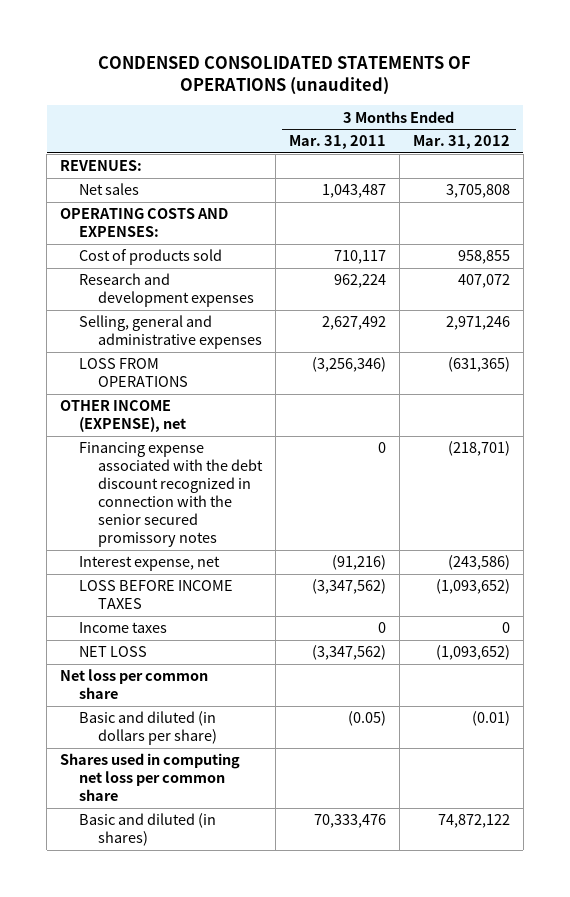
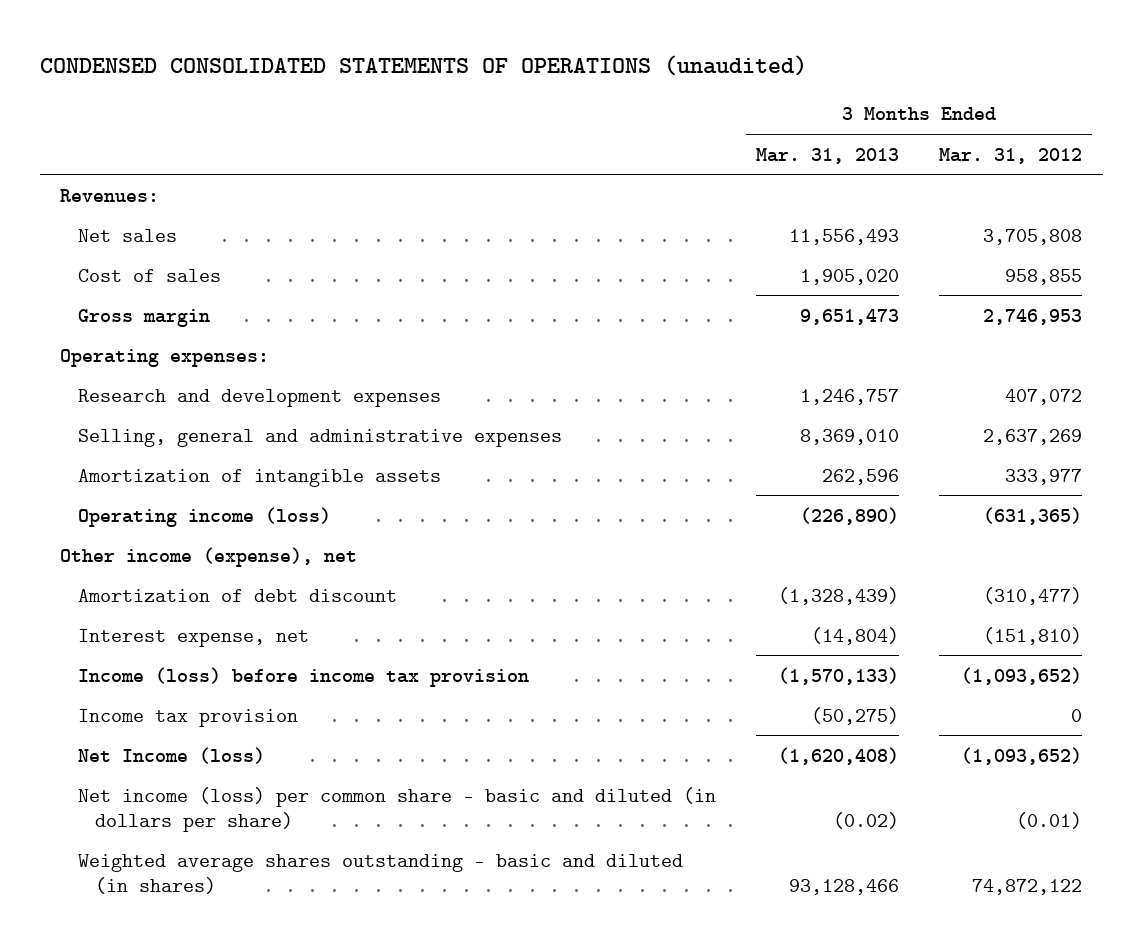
- | 3 Months Ended Mar. 31, 2011 | 3 Months Ended Mar. 31, 2012
+ | 3 Months Ended Mar. 31, 2013 | 3 Months Ended Mar. 31, 2012
- REVENUES:
+ Revenues:
- OPERATING COSTS AND EXPENSES:
- Cost of products sold | 710,117 | 958,855
+ Cost of sales | 1,905,020 | 958,855
+ Gross margin | 9,651,473 | 2,746,953
+ Operating expenses:
- Selling, general and administrative expenses | 2,627,492 | 2,971,246
- LOSS FROM OPERATIONS | (3,256,346) | (631,365)
- OTHER INCOME (EXPENSE), net
- Financing expense associated with the debt discount recognized in connection with the senior secured promissory notes | 0 | (218,701)
- Interest expense, net | (91,216) | (243,586)
- LOSS BEFORE INCOME TAXES | (3,347,562) | (1,093,652)
- Income taxes | 0 | 0
- NET LOSS | (3,347,562) | (1,093,652)
- Net loss per common share
- Basic and diluted (in dollars per share) | (0.05) | (0.01)
- Shares used in computing net loss per common share
- Basic and diluted (in shares) | 70,333,476 | 74,872,122
+ Selling, general and administrative expenses | 8,369,010 | 2,637,269
+ Amortization of intangible assets | 262,596 | 333,977
+ Operating income (loss) | (226,890) | (631,365)
+ Other income (expense), net
+ Amortization of debt discount | (1,328,439) | (310,477)
+ Interest expense, net | (14,804) | (151,810)
+ Income (loss) before income tax provision | (1,570,133) | (1,093,652)
+ Income tax provision | (50,275) | 0
+ Net Income (loss) | (1,620,408) | (1,093,652)
+ Net income (loss) per common share - basic and diluted (in dollars per share) | (0.02) | (0.01)
+ Weighted average shares outstanding - basic and diluted (in shares) | 93,128,466 | 74,872,122

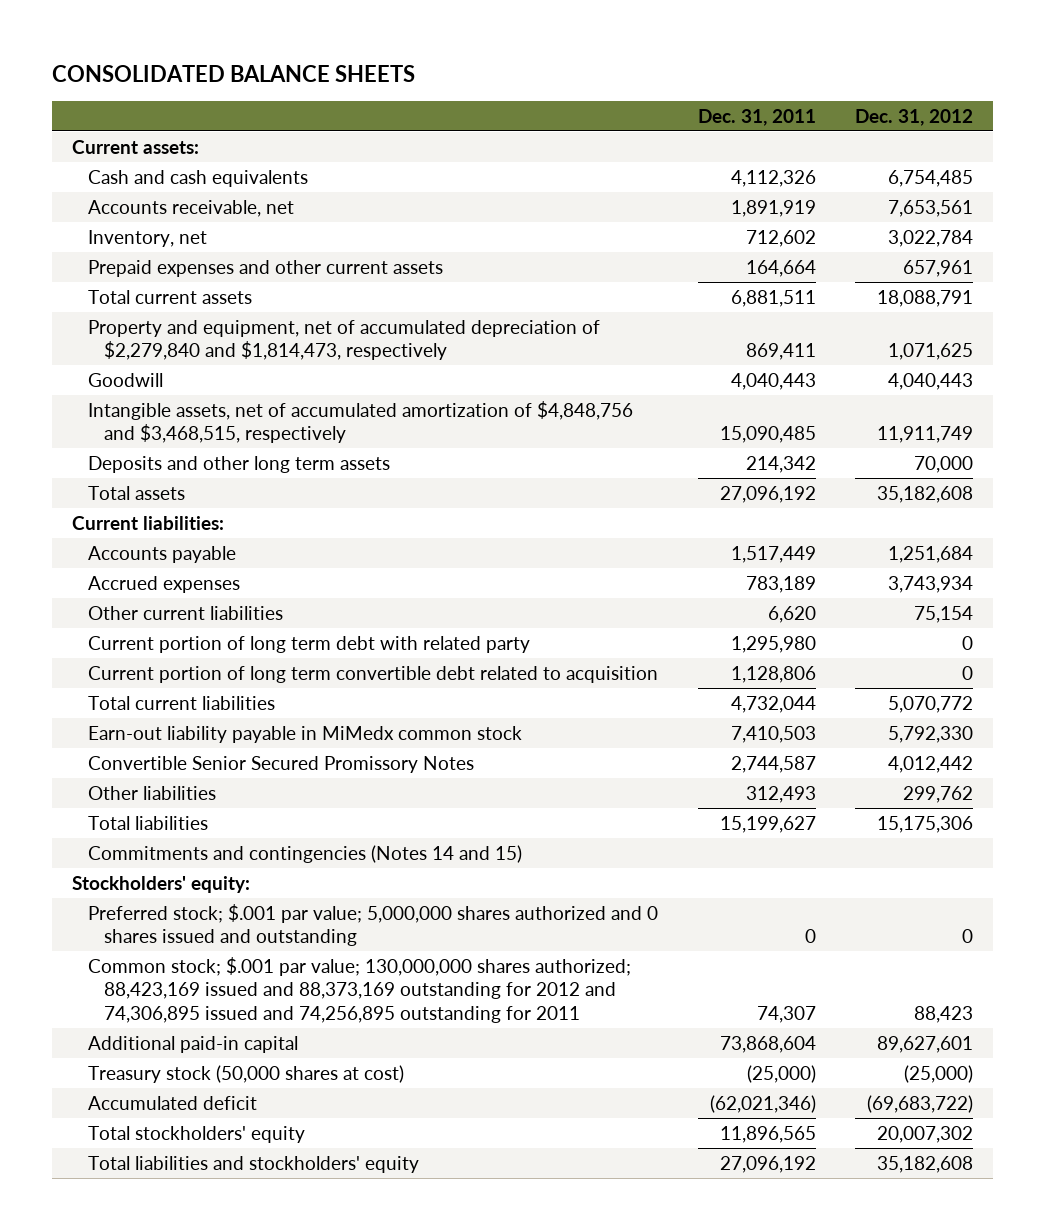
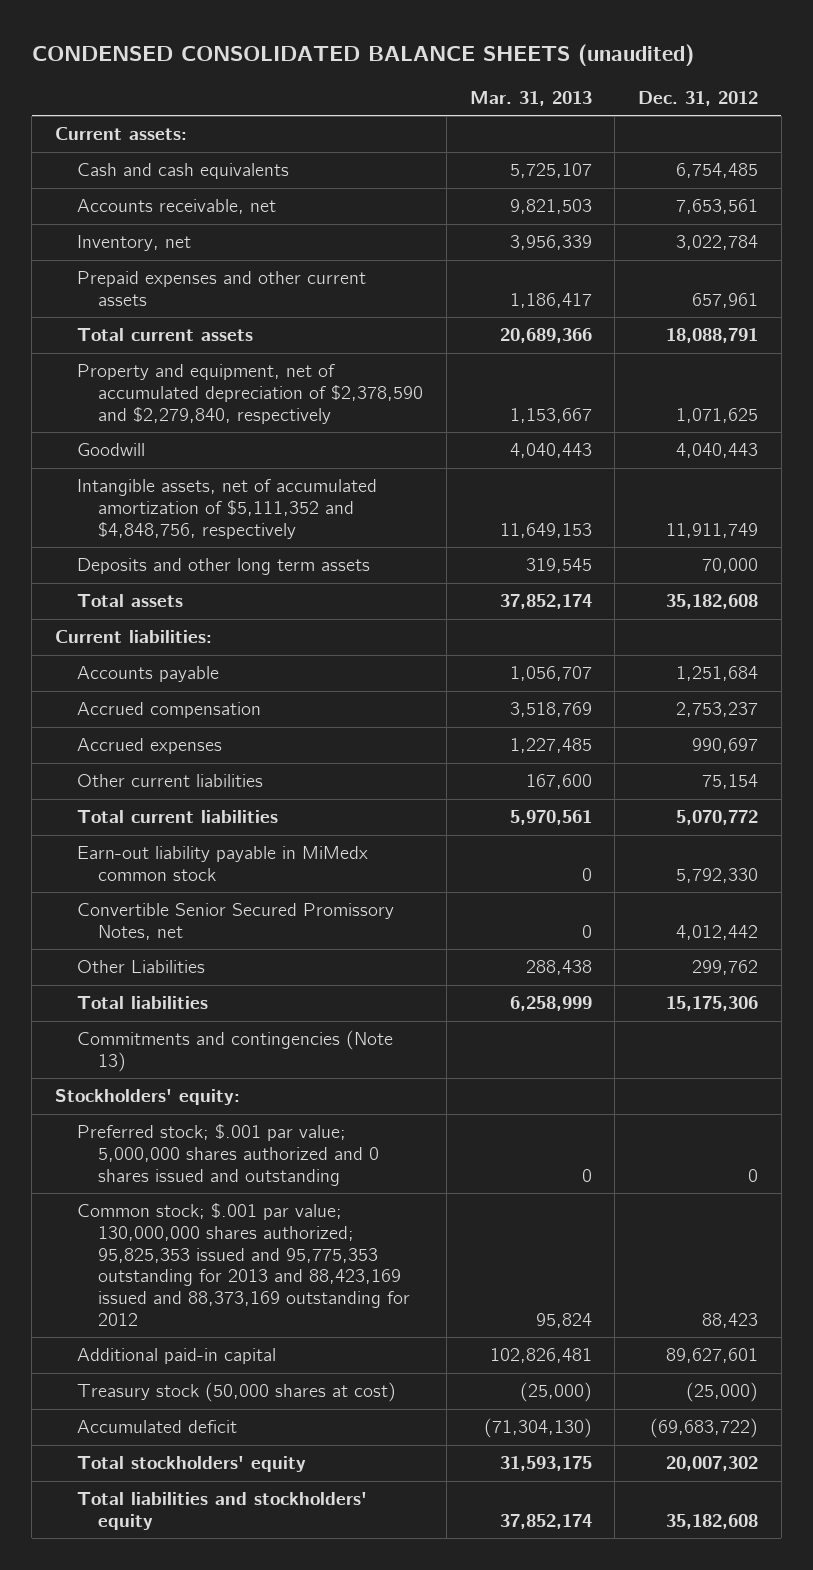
- CONSOLIDATED BALANCE SHEETS
+ CONDENSED CONSOLIDATED BALANCE SHEETS (unaudited)
- | Dec. 31, 2011 | Dec. 31, 2012
+ | Mar. 31, 2013 | Dec. 31, 2012
- Property and equipment, net of accumulated depreciation of $2,279,840 and $1,814,473, respectively | 869,411 | 1,071,625
+ Property and equipment, net of accumulated depreciation of $2,378,590 and $2,279,840, respectively | 1,153,667 | 1,071,625
- Intangible assets, net of accumulated amortization of $4,848,756 and $3,468,515, respectively | 15,090,485 | 11,911,749
+ Intangible assets, net of accumulated amortization of $5,111,352 and $4,848,756, respectively | 11,649,153 | 11,911,749
- Accrued expenses | 783,189 | 3,743,934
+ Accrued compensation | 3,518,769 | 2,753,237
+ Accrued expenses | 1,227,485 | 990,697
- Current portion of long term debt with related party | 1,295,980 | 0
- Current portion of long term convertible debt related to acquisition | 1,128,806 | 0
- Convertible Senior Secured Promissory Notes | 2,744,587 | 4,012,442
- Other liabilities | 312,493 | 299,762
+ Convertible Senior Secured Promissory Notes, net | 0 | 4,012,442
+ Other Liabilities | 288,438 | 299,762
- Commitments and contingencies (Notes 14 and 15)
+ Commitments and contingencies (Note 13)
- Common stock; $.001 par value; 130,000,000 shares authorized; 88,423,169 issued and 88,373,169 outstanding for 2012 and 74,306,895 issued and 74,256,895 outstanding for 2011 | 74,307 | 88,423
+ Common stock; $.001 par value; 130,000,000 shares authorized; 95,825,353 issued and 95,775,353 outstanding for 2013 and 88,423,169 issued and 88,373,169 outstanding for 2012 | 95,824 | 88,423

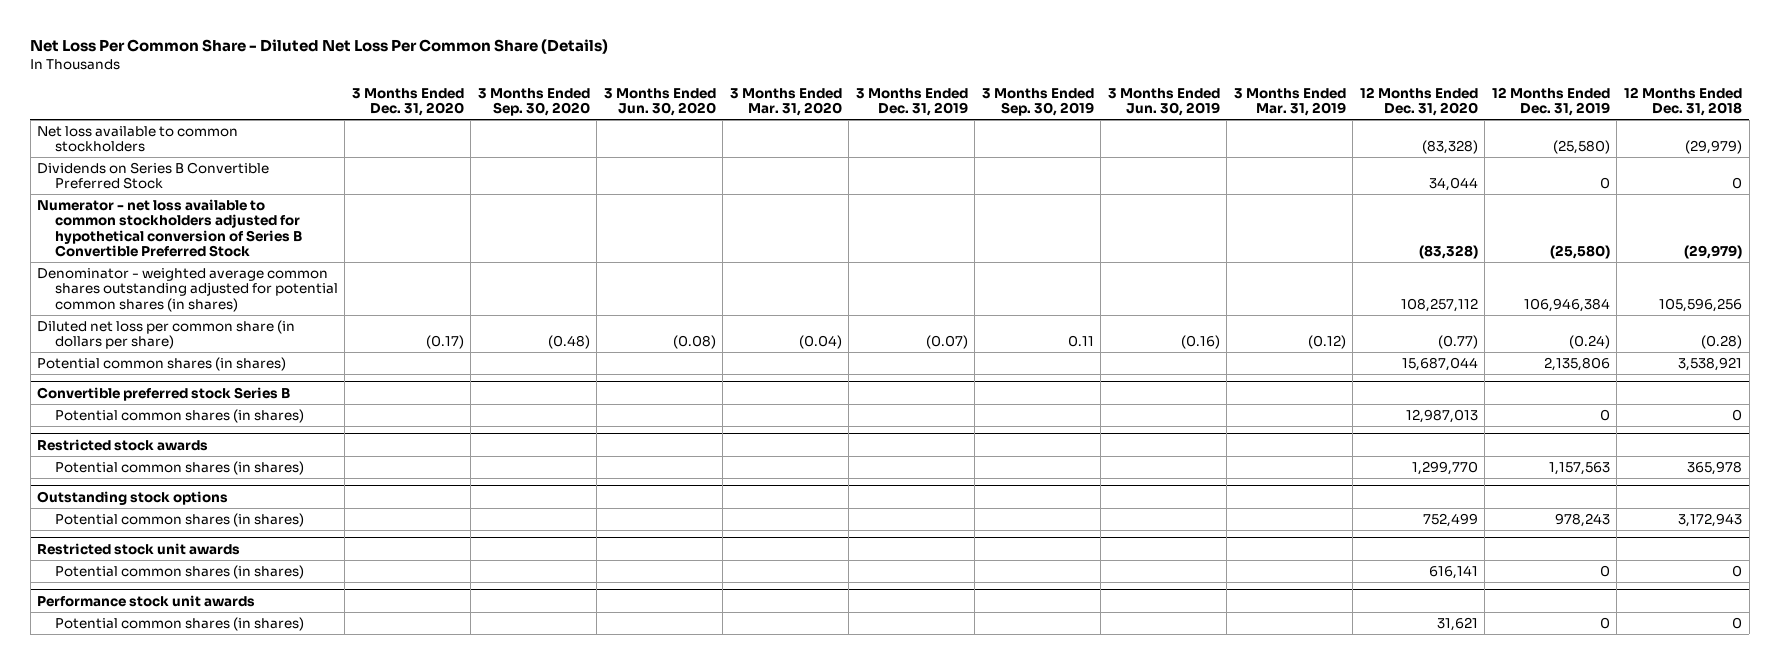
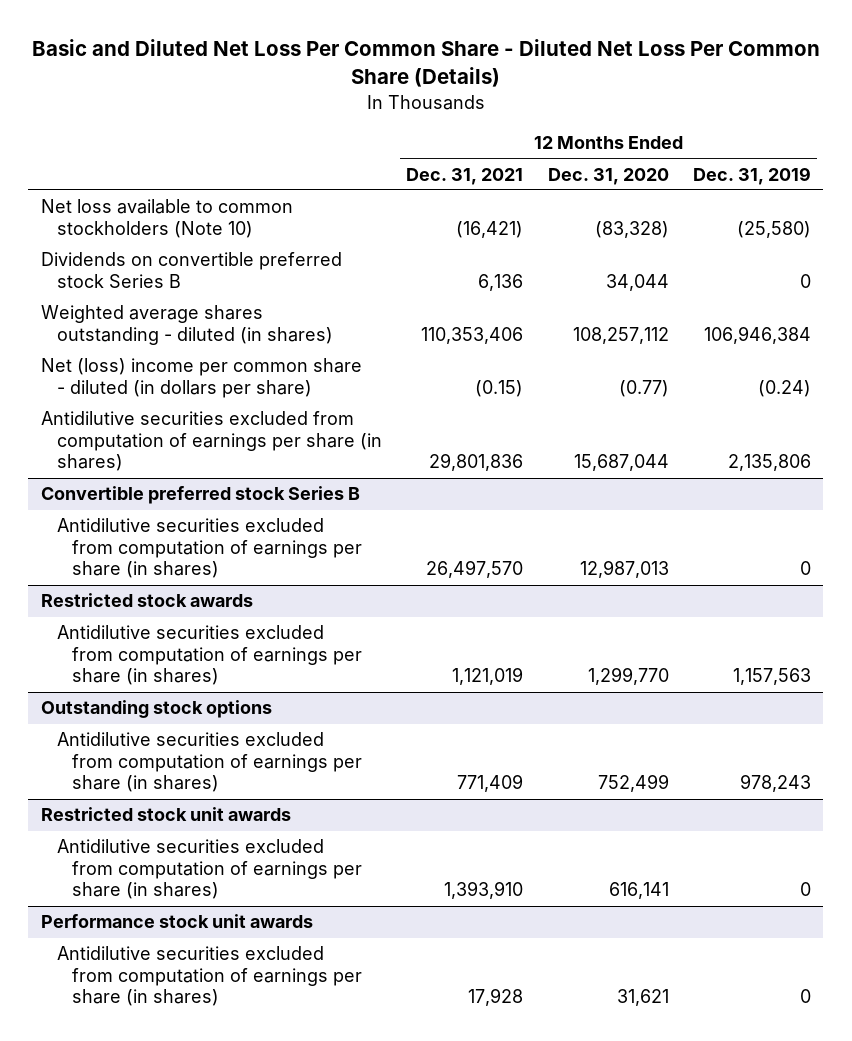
- Net Loss Per Common Share - Diluted Net Loss Per Common Share (Details)
+ Basic and Diluted Net Loss Per Common Share - Diluted Net Loss Per Common Share (Details)
- | 3 Months Ended Dec. 31, 2020 | 3 Months Ended Sep. 30, 2020 | 3 Months Ended Jun. 30, 2020 | 3 Months Ended Mar. 31, 2020 | 3 Months Ended Dec. 31, 2019 | 3 Months Ended Sep. 30, 2019 | 3 Months Ended Jun. 30, 2019 | 3 Months Ended Mar. 31, 2019 | 12 Months Ended Dec. 31, 2020 | 12 Months Ended Dec. 31, 2019 | 12 Months Ended Dec. 31, 2018
+ | 12 Months Ended Dec. 31, 2021 | 12 Months Ended Dec. 31, 2020 | 12 Months Ended Dec. 31, 2019
- Net loss available to common stockholders | | | | | | | | | (83,328) | (25,580) | (29,979)
- Dividends on Series B Convertible Preferred Stock | | | | | | | | | 34,044 | 0 | 0
- Numerator - net loss available to common stockholders adjusted for hypothetical conversion of Series B Convertible Preferred Stock | | | | | | | | | (83,328) | (25,580) | (29,979)
- Denominator - weighted average common shares outstanding adjusted for potential common shares (in shares) | | | | | | | | | 108,257,112 | 106,946,384 | 105,596,256
- Diluted net loss per common share (in dollars per share) | (0.17) | (0.48) | (0.08) | (0.04) | (0.07) | 0.11 | (0.16) | (0.12) | (0.77) | (0.24) | (0.28)
- Potential common shares (in shares) | | | | | | | | | 15,687,044 | 2,135,806 | 3,538,921
+ Net loss available to common stockholders (Note 10) | (16,421) | (83,328) | (25,580)
+ Dividends on convertible preferred stock Series B | 6,136 | 34,044 | 0
+ Weighted average shares outstanding - diluted (in shares) | 110,353,406 | 108,257,112 | 106,946,384
+ Net (loss) income per common share - diluted (in dollars per share) | (0.15) | (0.77) | (0.24)
+ Antidilutive securities excluded from computation of earnings per share (in shares) | 29,801,836 | 15,687,044 | 2,135,806
@ Convertible preferred stock Series B
- Potential common shares (in shares) | | | | | | | | | 12,987,013 | 0 | 0
+ Antidilutive securities excluded from computation of earnings per share (in shares) | 26,497,570 | 12,987,013 | 0
@ Restricted stock awards
- Potential common shares (in shares) | | | | | | | | | 1,299,770 | 1,157,563 | 365,978
+ Antidilutive securities excluded from computation of earnings per share (in shares) | 1,121,019 | 1,299,770 | 1,157,563
@ Outstanding stock options
- Potential common shares (in shares) | | | | | | | | | 752,499 | 978,243 | 3,172,943
+ Antidilutive securities excluded from computation of earnings per share (in shares) | 771,409 | 752,499 | 978,243
@ Restricted stock unit awards
- Potential common shares (in shares) | | | | | | | | | 616,141 | 0 | 0
+ Antidilutive securities excluded from computation of earnings per share (in shares) | 1,393,910 | 616,141 | 0
@ Performance stock unit awards
- Potential common shares (in shares) | | | | | | | | | 31,621 | 0 | 0
+ Antidilutive securities excluded from computation of earnings per share (in shares) | 17,928 | 31,621 | 0

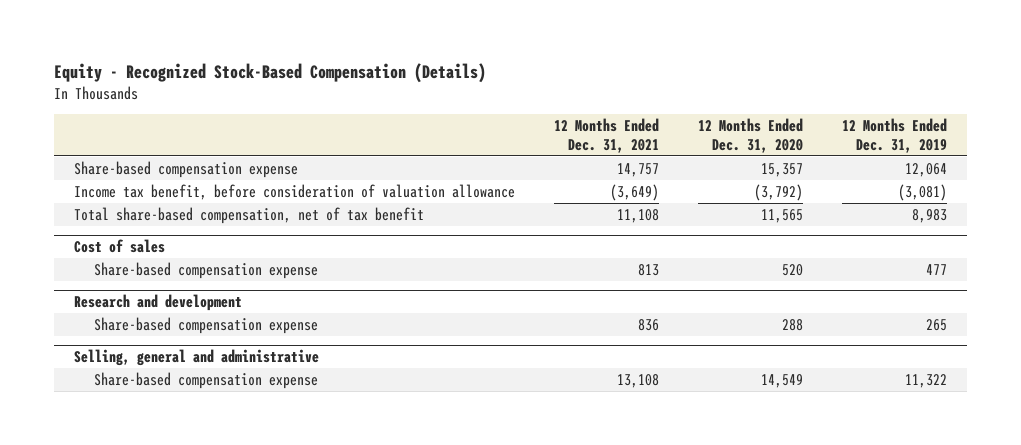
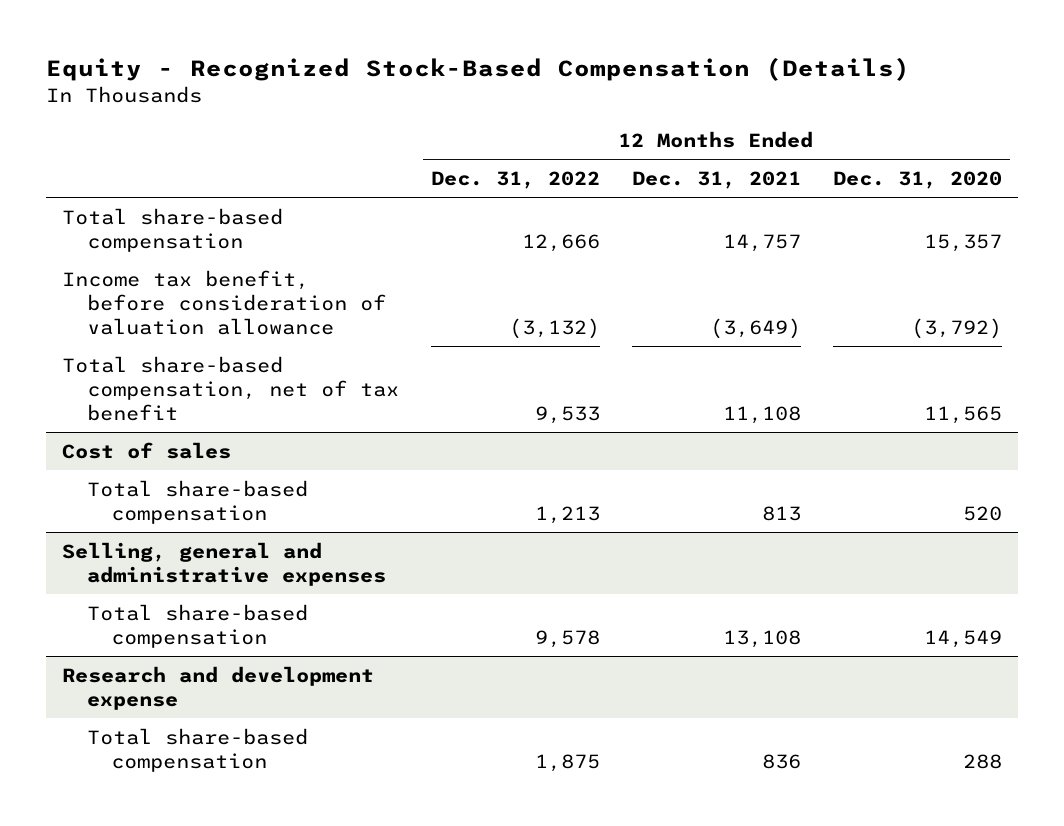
- | 12 Months Ended Dec. 31, 2021 | 12 Months Ended Dec. 31, 2020 | 12 Months Ended Dec. 31, 2019
+ | 12 Months Ended Dec. 31, 2022 | 12 Months Ended Dec. 31, 2021 | 12 Months Ended Dec. 31, 2020
- Share-based compensation expense | 14,757 | 15,357 | 12,064
+ Total share-based compensation | 12,666 | 14,757 | 15,357
@ Cost of sales
- Share-based compensation expense | 813 | 520 | 477
- Research and development
- Share-based compensation expense | 836 | 288 | 265
- Selling, general and administrative
- Share-based compensation expense | 13,108 | 14,549 | 11,322
@ Cost of sales
+ Total share-based compensation | 1,213 | 813 | 520
+ Selling, general and administrative expenses
+ Total share-based compensation | 9,578 | 13,108 | 14,549
+ Research and development expense
+ Total share-based compensation | 1,875 | 836 | 288

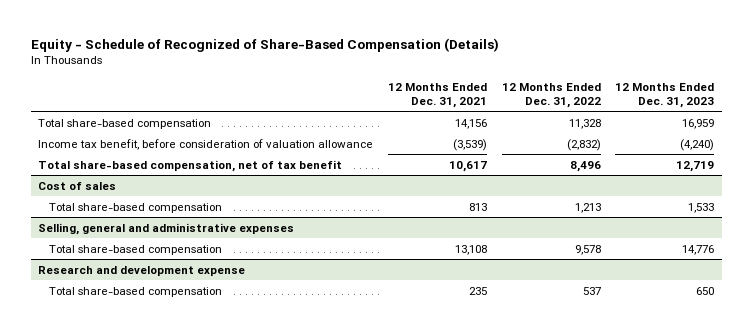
- Equity - Recognized Stock-Based Compensation (Details)
+ Equity - Schedule of Recognized of Share-Based Compensation (Details)
- | 12 Months Ended Dec. 31, 2022 | 12 Months Ended Dec. 31, 2021 | 12 Months Ended Dec. 31, 2020
+ | 12 Months Ended Dec. 31, 2021 | 12 Months Ended Dec. 31, 2022 | 12 Months Ended Dec. 31, 2023
- Total share-based compensation | 12,666 | 14,757 | 15,357
- Income tax benefit, before consideration of valuation allowance | (3,132) | (3,649) | (3,792)
- Total share-based compensation, net of tax benefit | 9,533 | 11,108 | 11,565
+ Total share-based compensation | 14,156 | 11,328 | 16,959
+ Income tax benefit, before consideration of valuation allowance | (3,539) | (2,832) | (4,240)
+ Total share-based compensation, net of tax benefit | 10,617 | 8,496 | 12,719
@ Research and development expense
- Total share-based compensation | 1,875 | 836 | 288
+ Total share-based compensation | 235 | 537 | 650

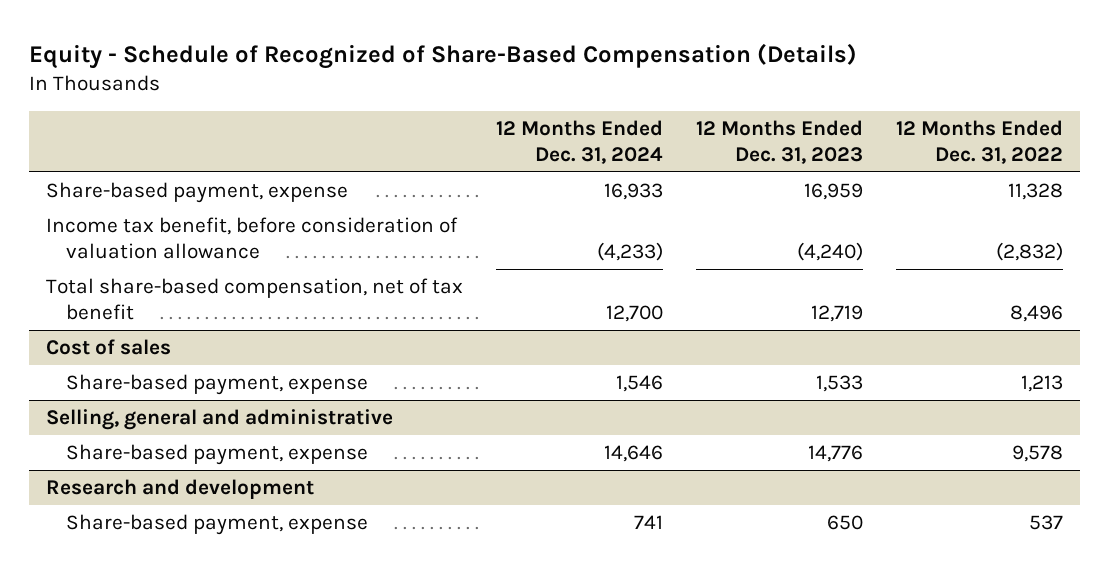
- | 12 Months Ended Dec. 31, 2021 | 12 Months Ended Dec. 31, 2022 | 12 Months Ended Dec. 31, 2023
+ | 12 Months Ended Dec. 31, 2024 | 12 Months Ended Dec. 31, 2023 | 12 Months Ended Dec. 31, 2022
- Total share-based compensation | 14,156 | 11,328 | 16,959
+ Share-based payment, expense | 16,933 | 16,959 | 11,328
@ Cost of sales
- Total share-based compensation | 813 | 1,213 | 1,533
- Selling, general and administrative expenses
- Total share-based compensation | 13,108 | 9,578 | 14,776
- Research and development expense
- Total share-based compensation | 235 | 537 | 650
@ Cost of sales
+ Share-based payment, expense | 1,546 | 1,533 | 1,213
+ Selling, general and administrative
+ Share-based payment, expense | 14,646 | 14,776 | 9,578
+ Research and development
+ Share-based payment, expense | 741 | 650 | 537

